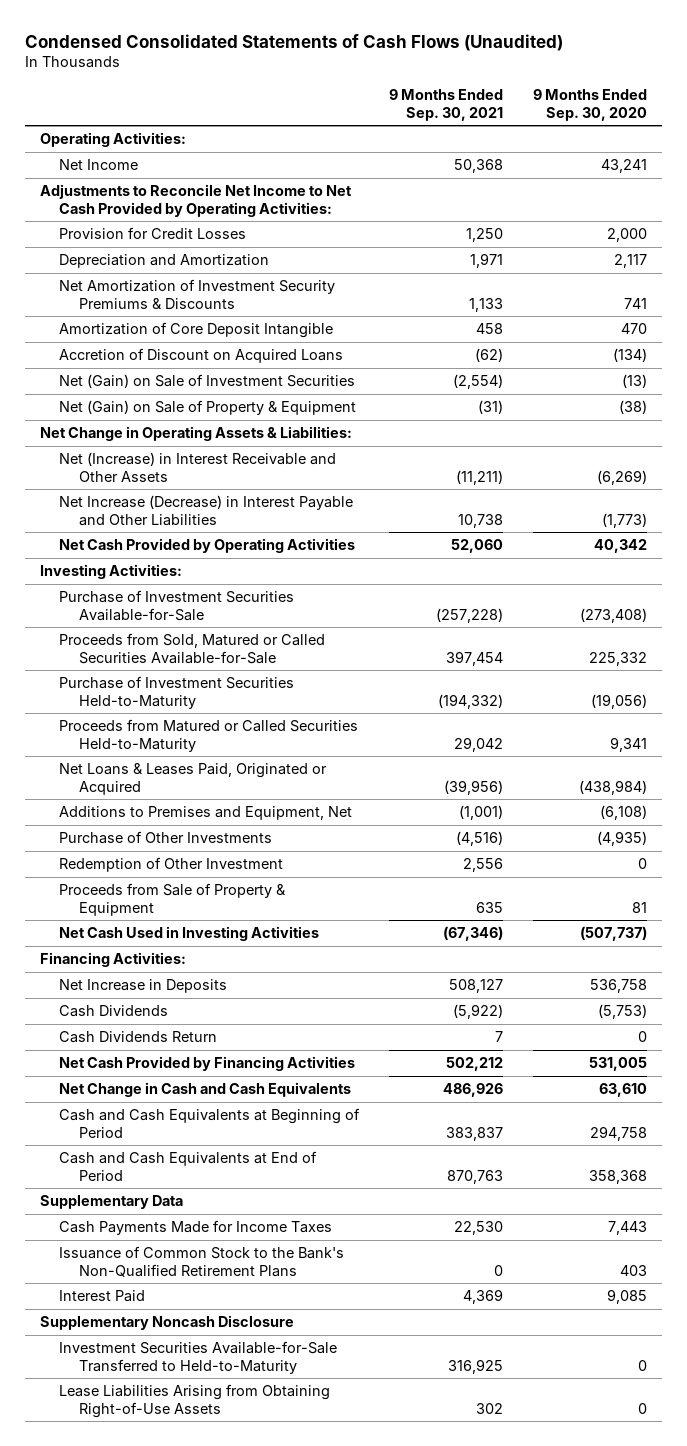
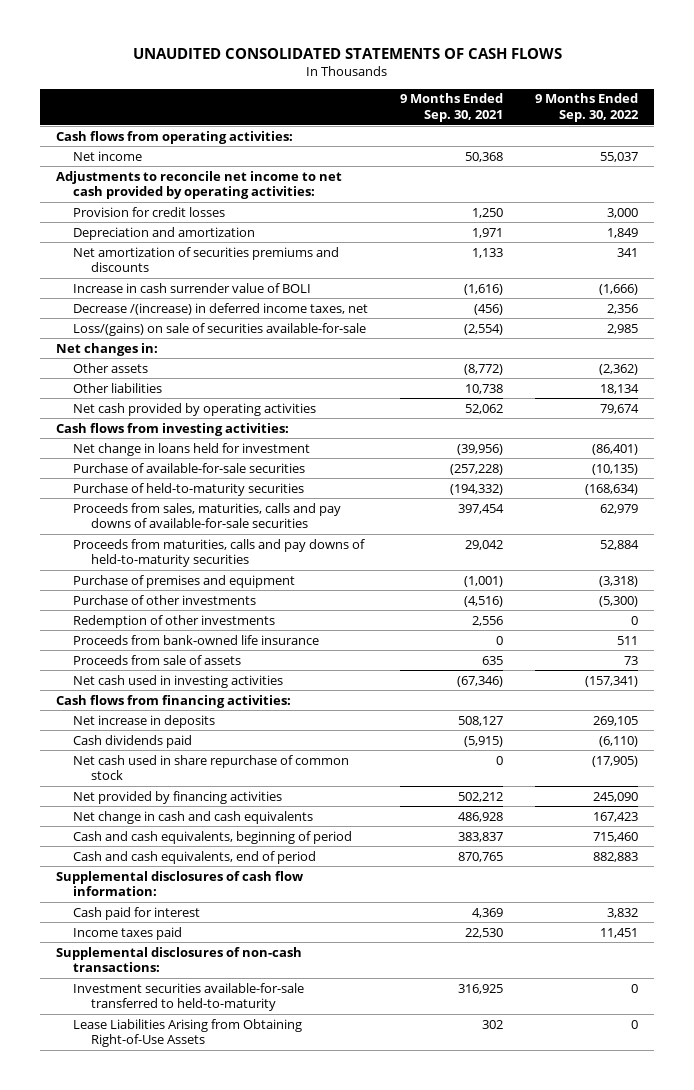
- Condensed Consolidated Statements of Cash Flows (Unaudited)
+ UNAUDITED CONSOLIDATED STATEMENTS OF CASH FLOWS
- | 9 Months Ended Sep. 30, 2021 | 9 Months Ended Sep. 30, 2020
+ | 9 Months Ended Sep. 30, 2021 | 9 Months Ended Sep. 30, 2022
- Operating Activities:
- Net Income | 50,368 | 43,241
- Adjustments to Reconcile Net Income to Net Cash Provided by Operating Activities:
- Provision for Credit Losses | 1,250 | 2,000
- Depreciation and Amortization | 1,971 | 2,117
- Net Amortization of Investment Security Premiums & Discounts | 1,133 | 741
- Amortization of Core Deposit Intangible | 458 | 470
- Accretion of Discount on Acquired Loans | (62) | (134)
- Net (Gain) on Sale of Investment Securities | (2,554) | (13)
- Net (Gain) on Sale of Property & Equipment | (31) | (38)
- Net Change in Operating Assets & Liabilities:
- Net (Increase) in Interest Receivable and Other Assets | (11,211) | (6,269)
- Net Increase (Decrease) in Interest Payable and Other Liabilities | 10,738 | (1,773)
- Net Cash Provided by Operating Activities | 52,060 | 40,342
- Investing Activities:
- Purchase of Investment Securities Available-for-Sale | (257,228) | (273,408)
- Proceeds from Sold, Matured or Called Securities Available-for-Sale | 397,454 | 225,332
- Purchase of Investment Securities Held-to-Maturity | (194,332) | (19,056)
- Proceeds from Matured or Called Securities Held-to-Maturity | 29,042 | 9,341
- Net Loans & Leases Paid, Originated or Acquired | (39,956) | (438,984)
- Additions to Premises and Equipment, Net | (1,001) | (6,108)
- Purchase of Other Investments | (4,516) | (4,935)
- Redemption of Other Investment | 2,556 | 0
- Proceeds from Sale of Property & Equipment | 635 | 81
- Net Cash Used in Investing Activities | (67,346) | (507,737)
- Financing Activities:
- Net Increase in Deposits | 508,127 | 536,758
- Cash Dividends | (5,922) | (5,753)
- Cash Dividends Return | 7 | 0
- Net Cash Provided by Financing Activities | 502,212 | 531,005
- Net Change in Cash and Cash Equivalents | 486,926 | 63,610
- Cash and Cash Equivalents at Beginning of Period | 383,837 | 294,758
- Cash and Cash Equivalents at End of Period | 870,763 | 358,368
- Supplementary Data
- Cash Payments Made for Income Taxes | 22,530 | 7,443
- Issuance of Common Stock to the Bank's Non-Qualified Retirement Plans | 0 | 403
- Interest Paid | 4,369 | 9,085
- Supplementary Noncash Disclosure
- Investment Securities Available-for-Sale Transferred to Held-to-Maturity | 316,925 | 0
+ Cash flows from operating activities:
+ Net income | 50,368 | 55,037
+ Adjustments to reconcile net income to net cash provided by operating activities:
+ Provision for credit losses | 1,250 | 3,000
+ Depreciation and amortization | 1,971 | 1,849
+ Net amortization of securities premiums and discounts | 1,133 | 341
+ Increase in cash surrender value of BOLI | (1,616) | (1,666)
+ Decrease /(increase) in deferred income taxes, net | (456) | 2,356
+ Loss/(gains) on sale of securities available-for-sale | (2,554) | 2,985
+ Net changes in:
+ Other assets | (8,772) | (2,362)
+ Other liabilities | 10,738 | 18,134
+ Net cash provided by operating activities | 52,062 | 79,674
+ Cash flows from investing activities:
+ Net change in loans held for investment | (39,956) | (86,401)
+ Purchase of available-for-sale securities | (257,228) | (10,135)
+ Purchase of held-to-maturity securities | (194,332) | (168,634)
+ Proceeds from sales, maturities, calls and pay downs of available-for-sale securities | 397,454 | 62,979
+ Proceeds from maturities, calls and pay downs of held-to-maturity securities | 29,042 | 52,884
+ Purchase of premises and equipment | (1,001) | (3,318)
+ Purchase of other investments | (4,516) | (5,300)
+ Redemption of other investments | 2,556 | 0
+ Proceeds from bank-owned life insurance | 0 | 511
+ Proceeds from sale of assets | 635 | 73
+ Net cash used in investing activities | (67,346) | (157,341)
+ Cash flows from financing activities:
+ Net increase in deposits | 508,127 | 269,105
+ Cash dividends paid | (5,915) | (6,110)
+ Net cash used in share repurchase of common stock | 0 | (17,905)
+ Net provided by financing activities | 502,212 | 245,090
+ Net change in cash and cash equivalents | 486,928 | 167,423
+ Cash and cash equivalents, beginning of period | 383,837 | 715,460
+ Cash and cash equivalents, end of period | 870,765 | 882,883
+ Supplemental disclosures of cash flow information:
+ Cash paid for interest | 4,369 | 3,832
+ Income taxes paid | 22,530 | 11,451
+ Supplemental disclosures of non-cash transactions:
+ Investment securities available-for-sale transferred to held-to-maturity | 316,925 | 0

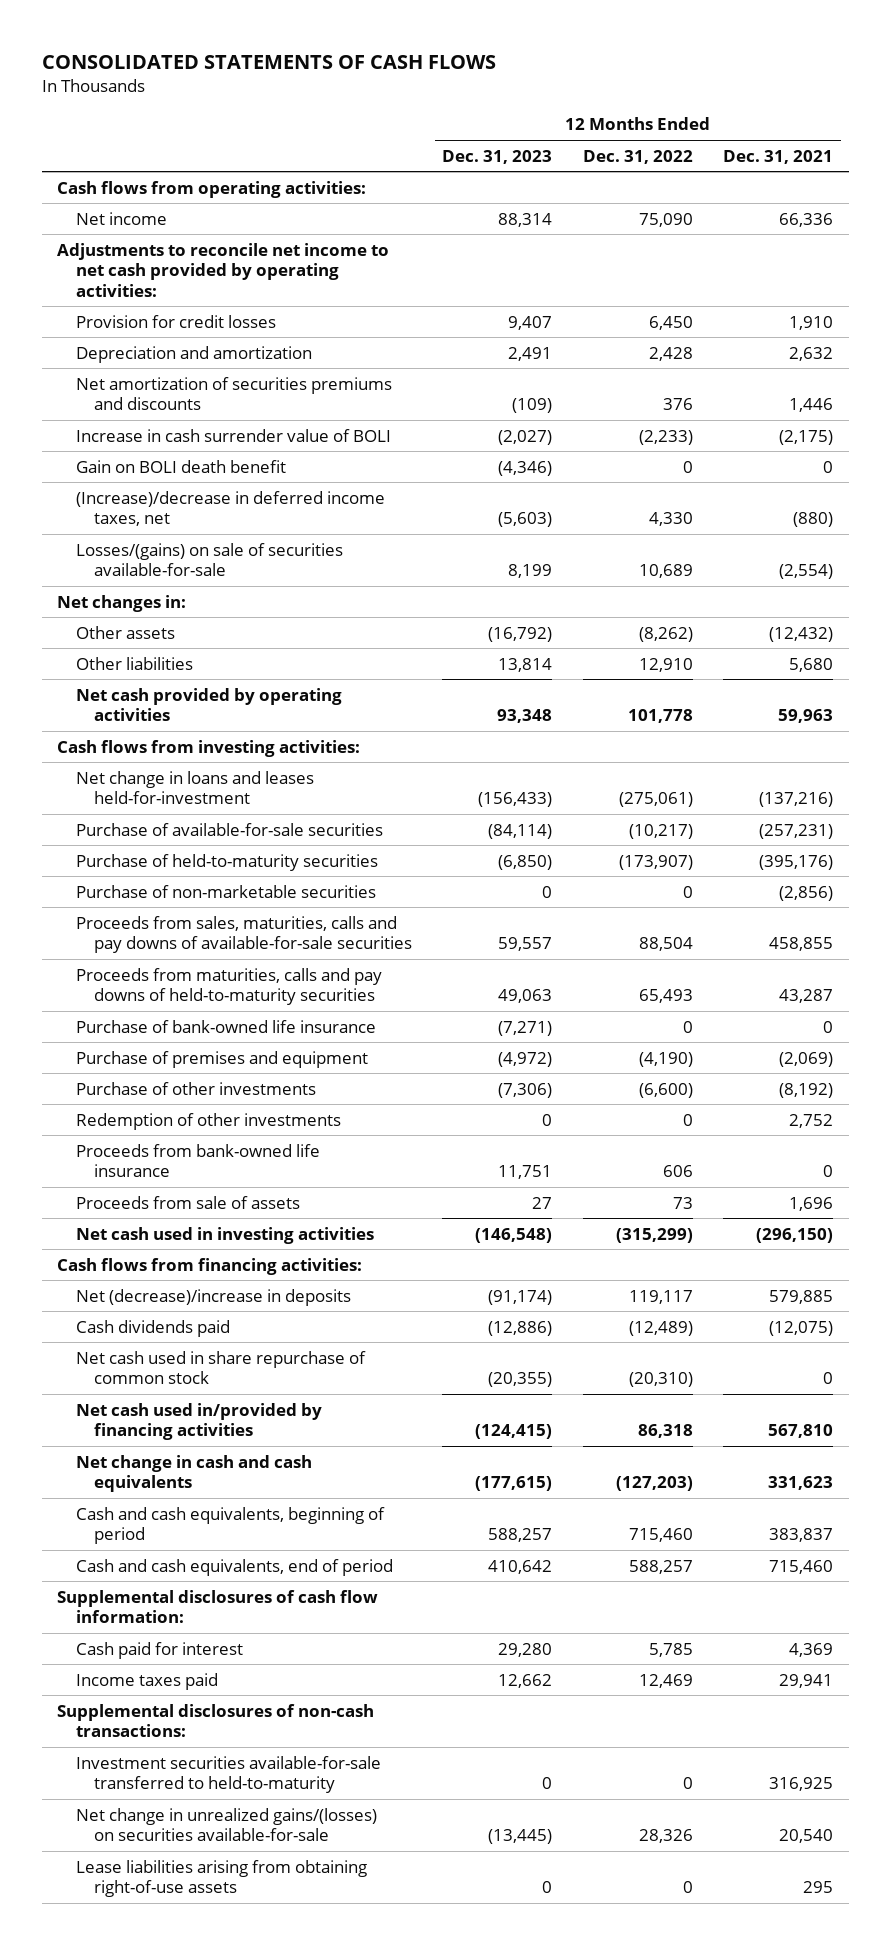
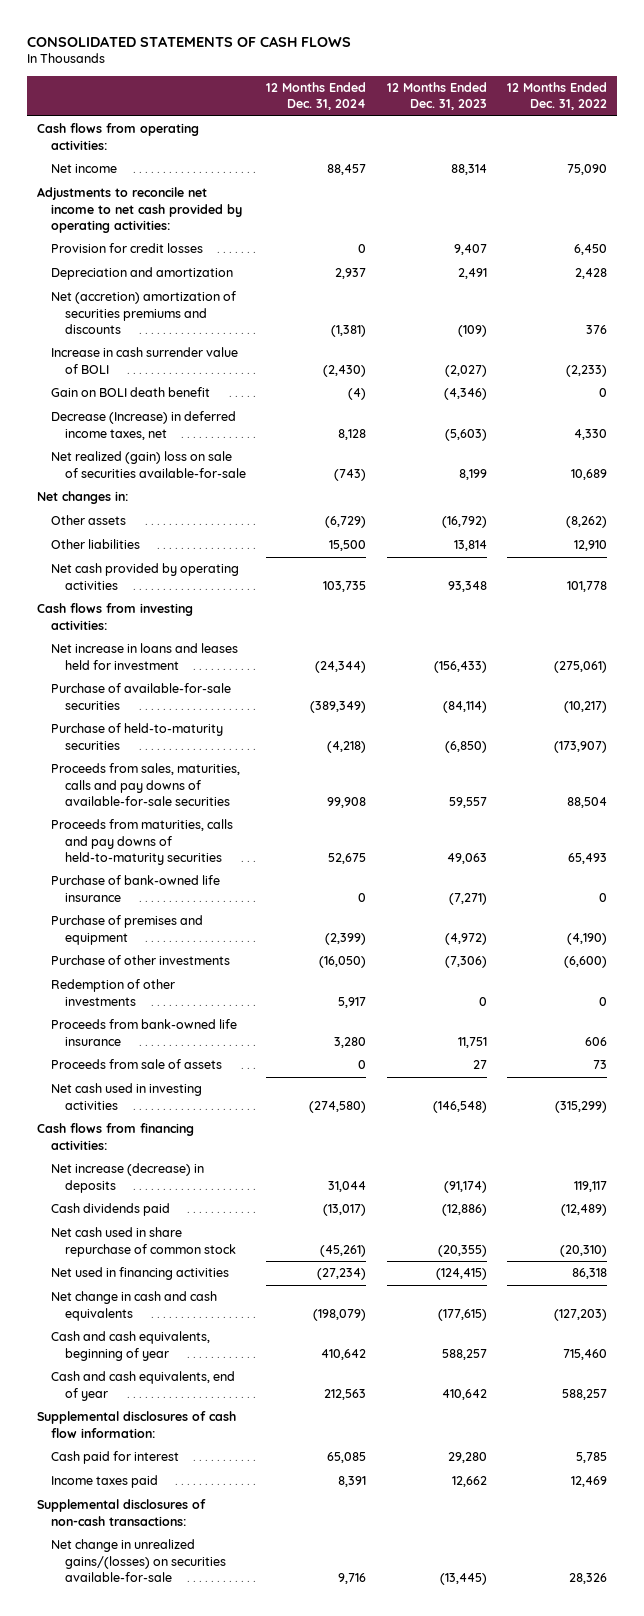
- | 12 Months Ended Dec. 31, 2023 | 12 Months Ended Dec. 31, 2022 | 12 Months Ended Dec. 31, 2021
+ | 12 Months Ended Dec. 31, 2024 | 12 Months Ended Dec. 31, 2023 | 12 Months Ended Dec. 31, 2022
- Net amortization of securities premiums and discounts | (109) | 376 | 1,446
+ Net (accretion) amortization of securities premiums and discounts | (1,381) | (109) | 376
- (Increase)/decrease in deferred income taxes, net | (5,603) | 4,330 | (880)
- Losses/(gains) on sale of securities available-for-sale | 8,199 | 10,689 | (2,554)
+ Decrease (Increase) in deferred income taxes, net | 8,128 | (5,603) | 4,330
+ Net realized (gain) loss on sale of securities available-for-sale | (743) | 8,199 | 10,689
- Net change in loans and leases held-for-investment | (156,433) | (275,061) | (137,216)
+ Net increase in loans and leases held for investment | (24,344) | (156,433) | (275,061)
- Purchase of non-marketable securities | 0 | 0 | (2,856)
- Net (decrease)/increase in deposits | (91,174) | 119,117 | 579,885
+ Net increase (decrease) in deposits | 31,044 | (91,174) | 119,117
- Net cash used in/provided by financing activities | (124,415) | 86,318 | 567,810
+ Net used in financing activities | (27,234) | (124,415) | 86,318
- Cash and cash equivalents, beginning of period | 588,257 | 715,460 | 383,837
- Cash and cash equivalents, end of period | 410,642 | 588,257 | 715,460
+ Cash and cash equivalents, beginning of year | 410,642 | 588,257 | 715,460
+ Cash and cash equivalents, end of year | 212,563 | 410,642 | 588,257
- Investment securities available-for-sale transferred to held-to-maturity | 0 | 0 | 316,925
- Lease liabilities arising from obtaining right-of-use assets | 0 | 0 | 295

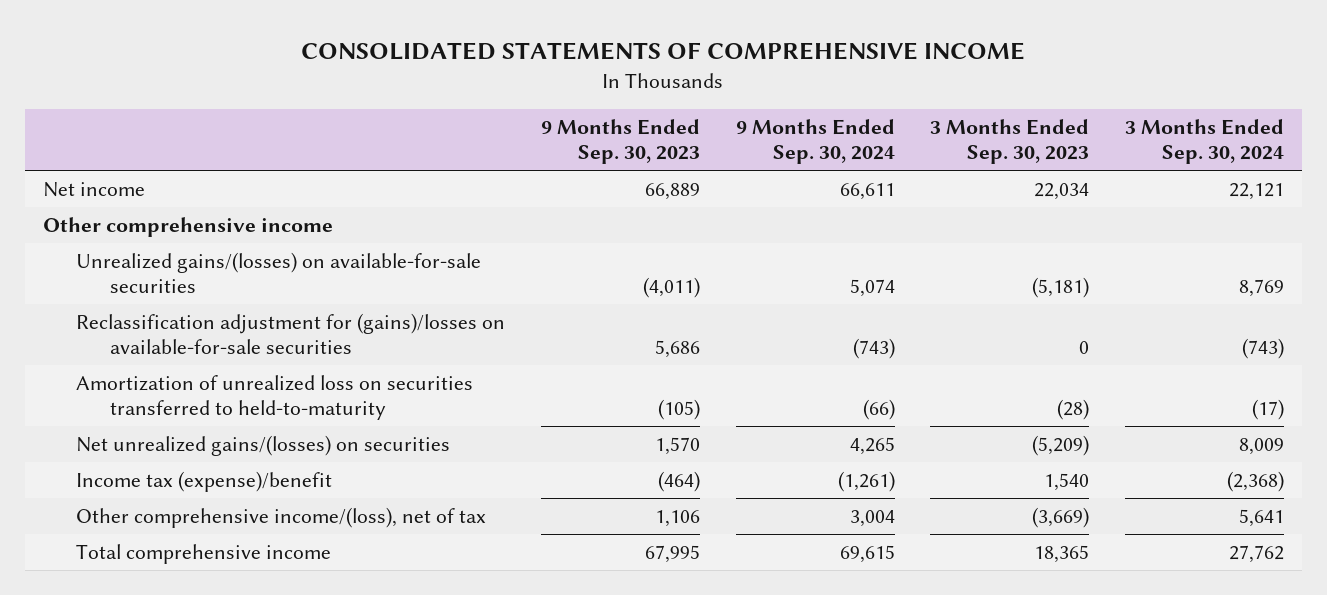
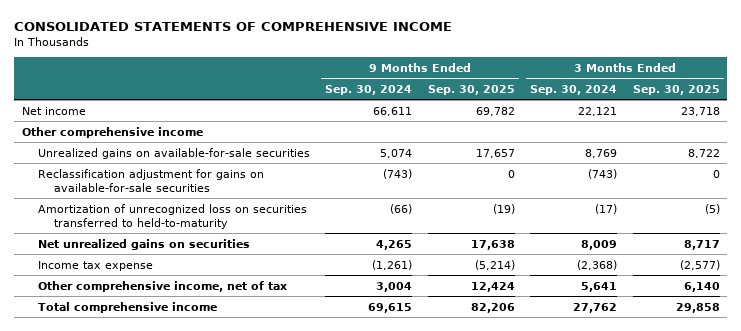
- | 9 Months Ended Sep. 30, 2023 | 9 Months Ended Sep. 30, 2024 | 3 Months Ended Sep. 30, 2023 | 3 Months Ended Sep. 30, 2024
+ | 9 Months Ended Sep. 30, 2024 | 9 Months Ended Sep. 30, 2025 | 3 Months Ended Sep. 30, 2024 | 3 Months Ended Sep. 30, 2025
- Unrealized gains/(losses) on available-for-sale securities | (4,011) | 5,074 | (5,181) | 8,769
- Reclassification adjustment for (gains)/losses on available-for-sale securities | 5,686 | (743) | 0 | (743)
- Amortization of unrealized loss on securities transferred to held-to-maturity | (105) | (66) | (28) | (17)
- Net unrealized gains/(losses) on securities | 1,570 | 4,265 | (5,209) | 8,009
- Income tax (expense)/benefit | (464) | (1,261) | 1,540 | (2,368)
- Other comprehensive income/(loss), net of tax | 1,106 | 3,004 | (3,669) | 5,641
+ Unrealized gains on available-for-sale securities | 5,074 | 17,657 | 8,769 | 8,722
+ Reclassification adjustment for gains on available-for-sale securities | (743) | 0 | (743) | 0
+ Amortization of unrecognized loss on securities transferred to held-to-maturity | (66) | (19) | (17) | (5)
+ Net unrealized gains on securities | 4,265 | 17,638 | 8,009 | 8,717
+ Income tax expense | (1,261) | (5,214) | (2,368) | (2,577)
+ Other comprehensive income, net of tax | 3,004 | 12,424 | 5,641 | 6,140

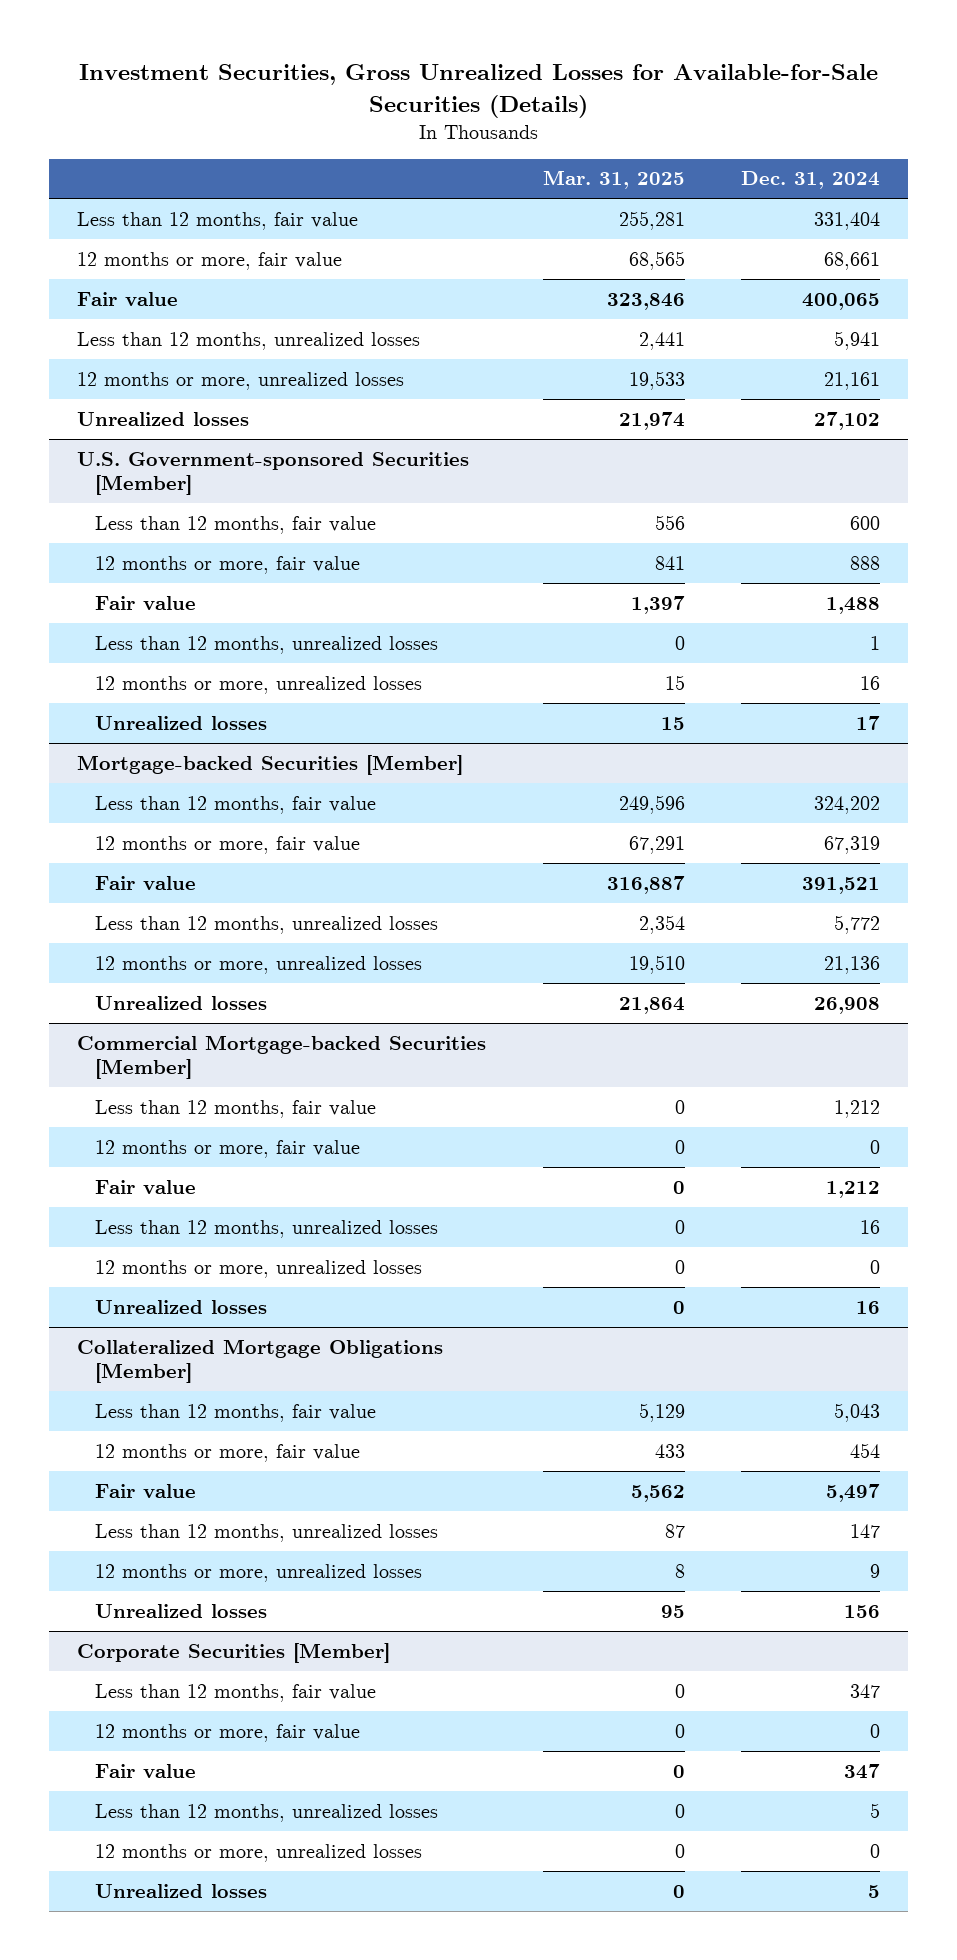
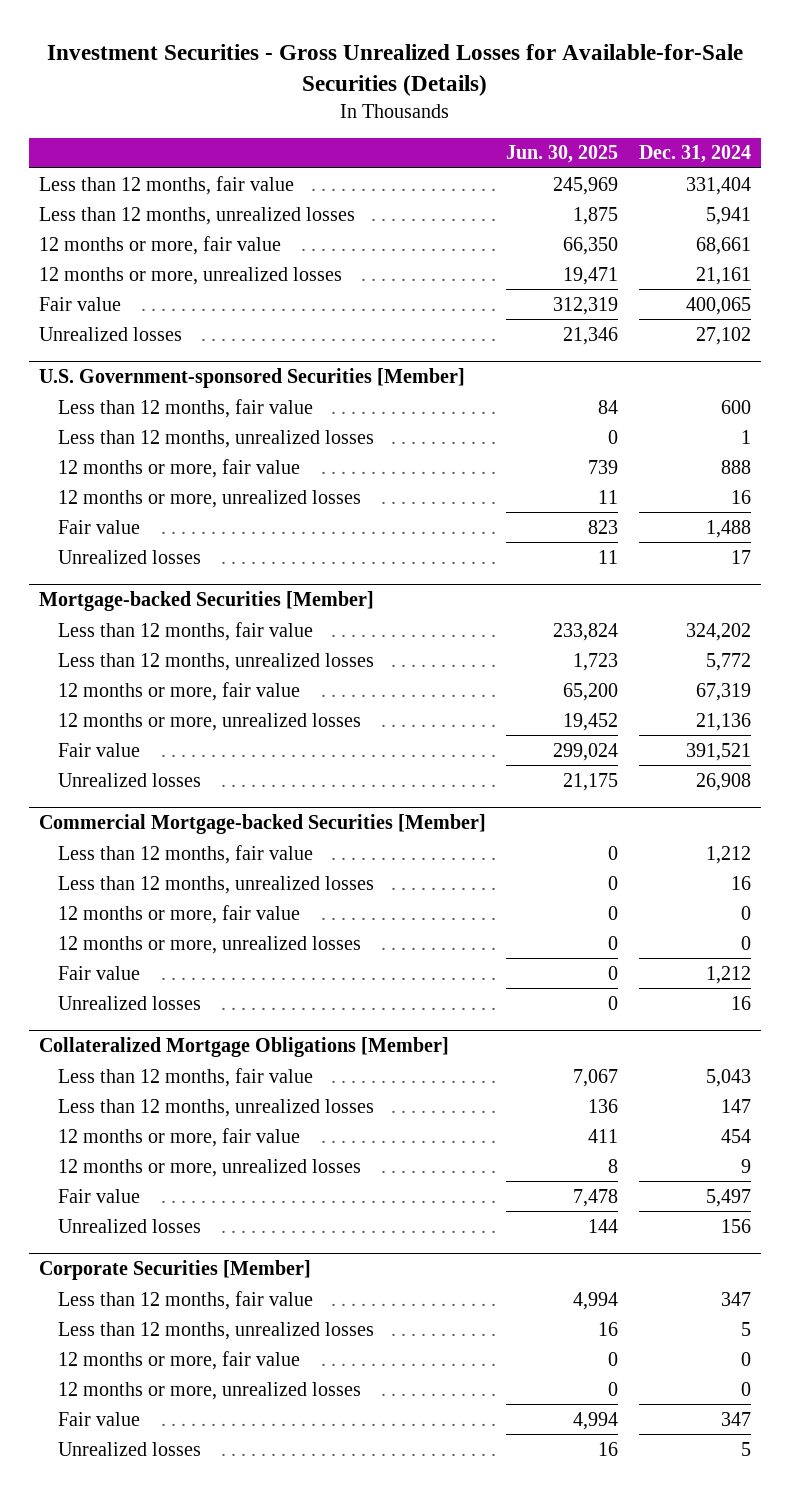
- Investment Securities, Gross Unrealized Losses for Available-for-Sale Securities (Details)
+ Investment Securities - Gross Unrealized Losses for Available-for-Sale Securities (Details)
- | Mar. 31, 2025 | Dec. 31, 2024
+ | Jun. 30, 2025 | Dec. 31, 2024
moved down: 12 months or more, fair value | 66,350 | 68,661
moved down: Fair value | 312,319 | 400,065
@ U.S. Government-sponsored Securities [Member]
moved down: 12 months or more, fair value | 739 | 888
moved down: Fair value | 823 | 1,488
@ Mortgage-backed Securities [Member]
moved down: 12 months or more, fair value | 65,200 | 67,319
moved down: Fair value | 299,024 | 391,521
@ Commercial Mortgage-backed Securities [Member]
moved down: 12 months or more, fair value | 0 | 0
moved down: Fair value | 0 | 1,212
@ Collateralized Mortgage Obligations [Member]
moved down: 12 months or more, fair value | 411 | 454
moved down: Fair value | 7,478 | 5,497
@ Corporate Securities [Member]
moved down: 12 months or more, fair value | 0 | 0
moved down: Fair value | 4,994 | 347

